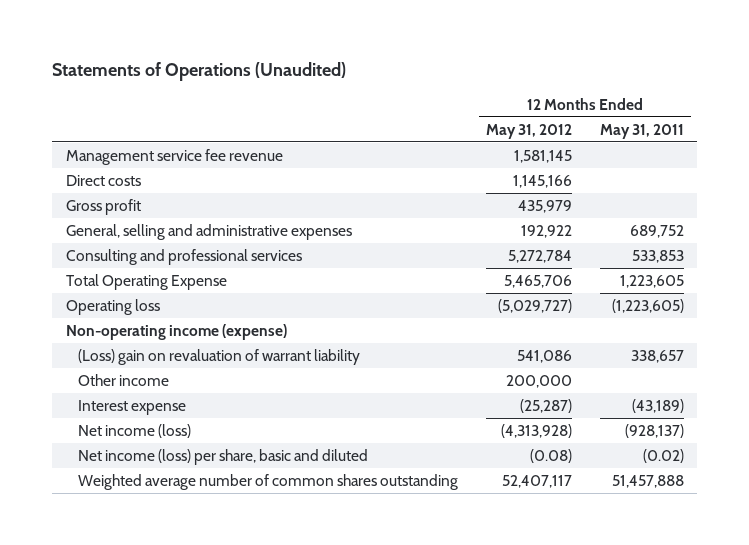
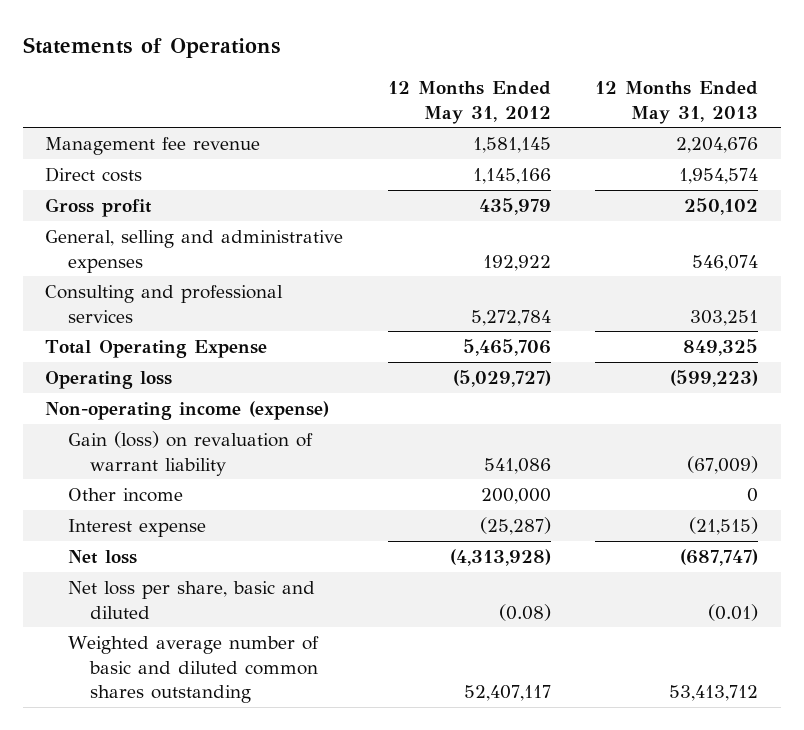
- Statements of Operations (Unaudited)
+ Statements of Operations
- | 12 Months Ended May 31, 2012 | 12 Months Ended May 31, 2011
+ | 12 Months Ended May 31, 2012 | 12 Months Ended May 31, 2013
- Management service fee revenue | 1,581,145 |
+ Management fee revenue | 1,581,145 | 2,204,676
- (Loss) gain on revaluation of warrant liability | 541,086 | 338,657
+ Gain (loss) on revaluation of warrant liability | 541,086 | (67,009)
- Net income (loss) | (4,313,928) | (928,137)
- Net income (loss) per share, basic and diluted | (0.08) | (0.02)
- Weighted average number of common shares outstanding | 52,407,117 | 51,457,888
+ Net loss | (4,313,928) | (687,747)
+ Net loss per share, basic and diluted | (0.08) | (0.01)
+ Weighted average number of basic and diluted common shares outstanding | 52,407,117 | 53,413,712

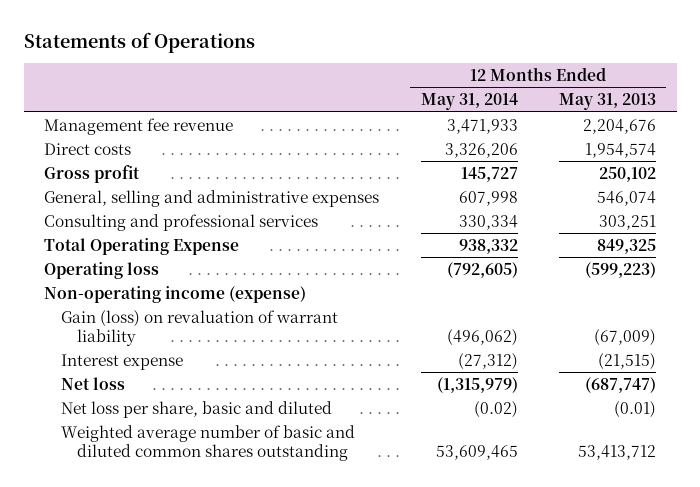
- | 12 Months Ended May 31, 2012 | 12 Months Ended May 31, 2013
+ | 12 Months Ended May 31, 2014 | 12 Months Ended May 31, 2013
- Other income | 200,000 | 0

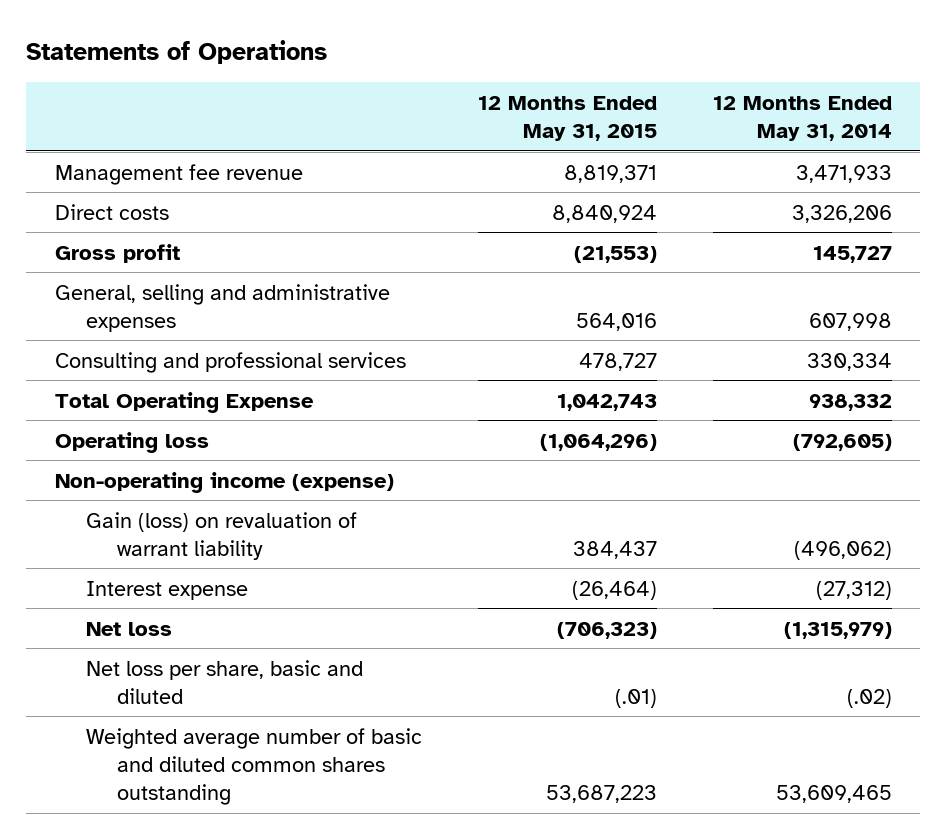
- | 12 Months Ended May 31, 2014 | 12 Months Ended May 31, 2013
+ | 12 Months Ended May 31, 2015 | 12 Months Ended May 31, 2014
- Net loss per share, basic and diluted | (0.02) | (0.01)
+ Net loss per share, basic and diluted | (.01) | (.02)

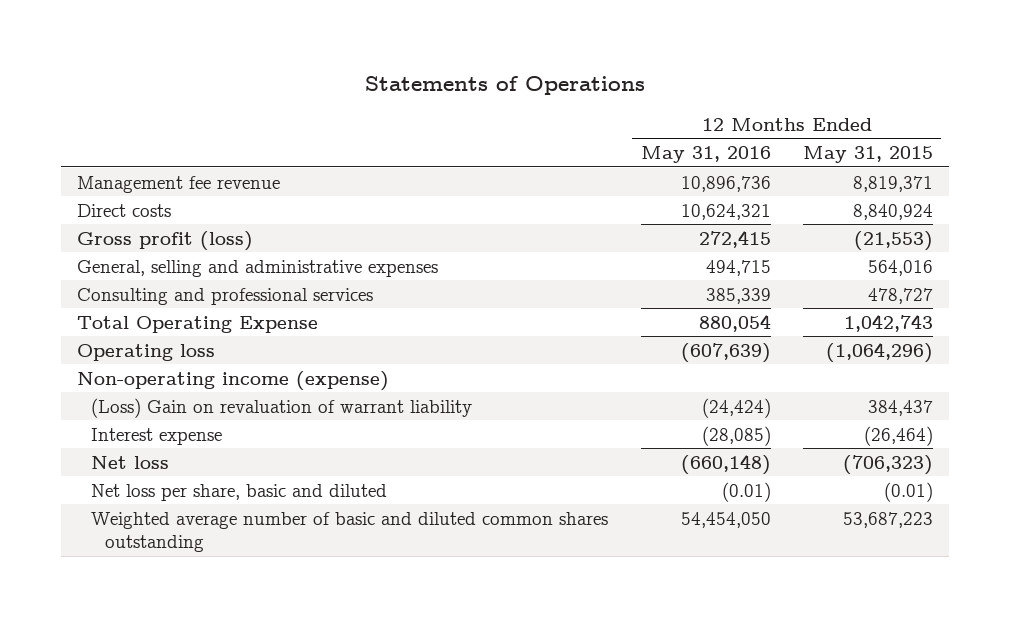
- | 12 Months Ended May 31, 2015 | 12 Months Ended May 31, 2014
+ | 12 Months Ended May 31, 2016 | 12 Months Ended May 31, 2015
- Gross profit | (21,553) | 145,727
+ Gross profit (loss) | 272,415 | (21,553)
- Gain (loss) on revaluation of warrant liability | 384,437 | (496,062)
+ (Loss) Gain on revaluation of warrant liability | (24,424) | 384,437
- Net loss per share, basic and diluted | (.01) | (.02)
+ Net loss per share, basic and diluted | (0.01) | (0.01)

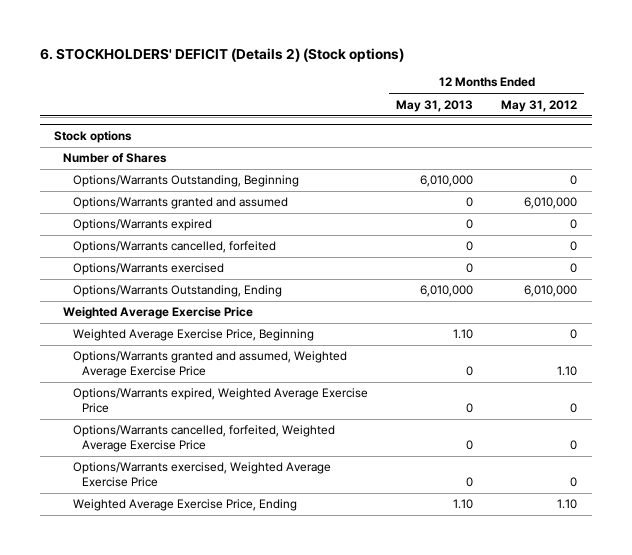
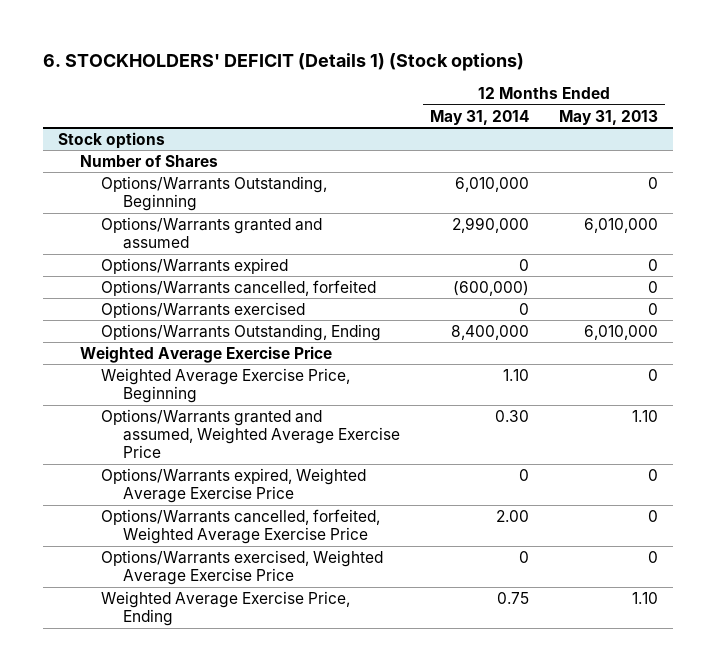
- 6. STOCKHOLDERS' DEFICIT (Details 2) (Stock options)
+ 6. STOCKHOLDERS' DEFICIT (Details 1) (Stock options)
- | 12 Months Ended May 31, 2013 | 12 Months Ended May 31, 2012
+ | 12 Months Ended May 31, 2014 | 12 Months Ended May 31, 2013
@ Stock options
- Options/Warrants Outstanding, Beginning | 6,010,000 | 0
- Options/Warrants granted and assumed | 0 | 6,010,000
+ Options/Warrants Outstanding, Beginning | 6,010,000 | 0
+ Options/Warrants granted and assumed | 2,990,000 | 6,010,000
- Weighted Average Exercise Price, Beginning | 1.10 | 0
- Options/Warrants granted and assumed, Weighted Average Exercise Price | 0 | 1.10
+ Weighted Average Exercise Price, Beginning | 1.10 | 0
+ Options/Warrants granted and assumed, Weighted Average Exercise Price | 0.30 | 1.10

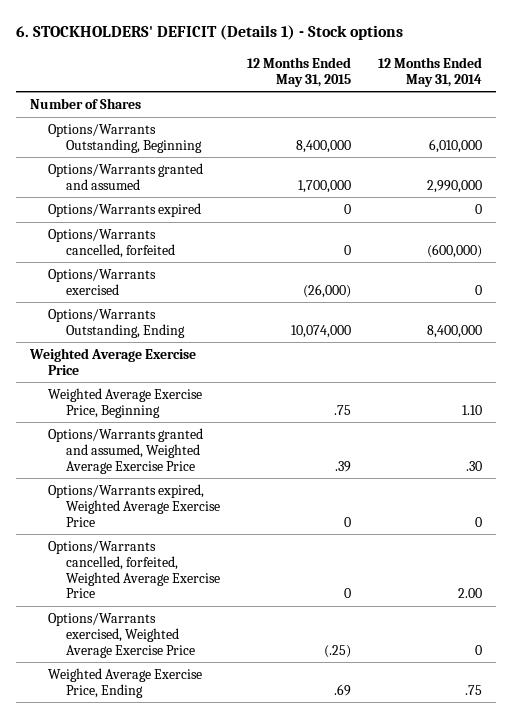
- 6. STOCKHOLDERS' DEFICIT (Details 1) (Stock options)
+ 6. STOCKHOLDERS' DEFICIT (Details 1) - Stock options
- | 12 Months Ended May 31, 2014 | 12 Months Ended May 31, 2013
+ | 12 Months Ended May 31, 2015 | 12 Months Ended May 31, 2014
- Stock options
- Options/Warrants granted and assumed, Weighted Average Exercise Price | 0.30 | 1.10
+ Options/Warrants granted and assumed, Weighted Average Exercise Price | .39 | .30
- Weighted Average Exercise Price, Ending | 0.75 | 1.10
+ Weighted Average Exercise Price, Ending | .69 | .75

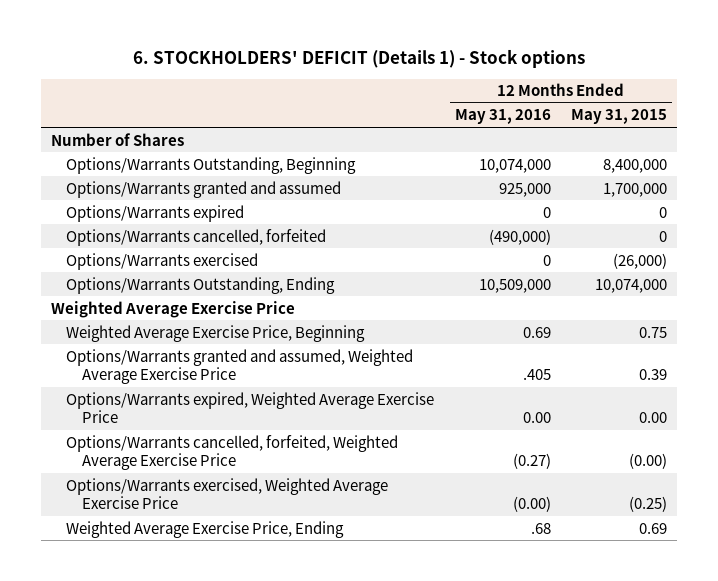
- | 12 Months Ended May 31, 2015 | 12 Months Ended May 31, 2014
+ | 12 Months Ended May 31, 2016 | 12 Months Ended May 31, 2015
- Weighted Average Exercise Price, Beginning | .75 | 1.10
- Options/Warrants granted and assumed, Weighted Average Exercise Price | .39 | .30
- Options/Warrants expired, Weighted Average Exercise Price | 0 | 0
- Options/Warrants cancelled, forfeited, Weighted Average Exercise Price | 0 | 2.00
- Options/Warrants exercised, Weighted Average Exercise Price | (.25) | 0
- Weighted Average Exercise Price, Ending | .69 | .75
+ Weighted Average Exercise Price, Beginning | 0.69 | 0.75
+ Options/Warrants granted and assumed, Weighted Average Exercise Price | .405 | 0.39
+ Options/Warrants expired, Weighted Average Exercise Price | 0.00 | 0.00
+ Options/Warrants cancelled, forfeited, Weighted Average Exercise Price | (0.27) | (0.00)
+ Options/Warrants exercised, Weighted Average Exercise Price | (0.00) | (0.25)
+ Weighted Average Exercise Price, Ending | .68 | 0.69

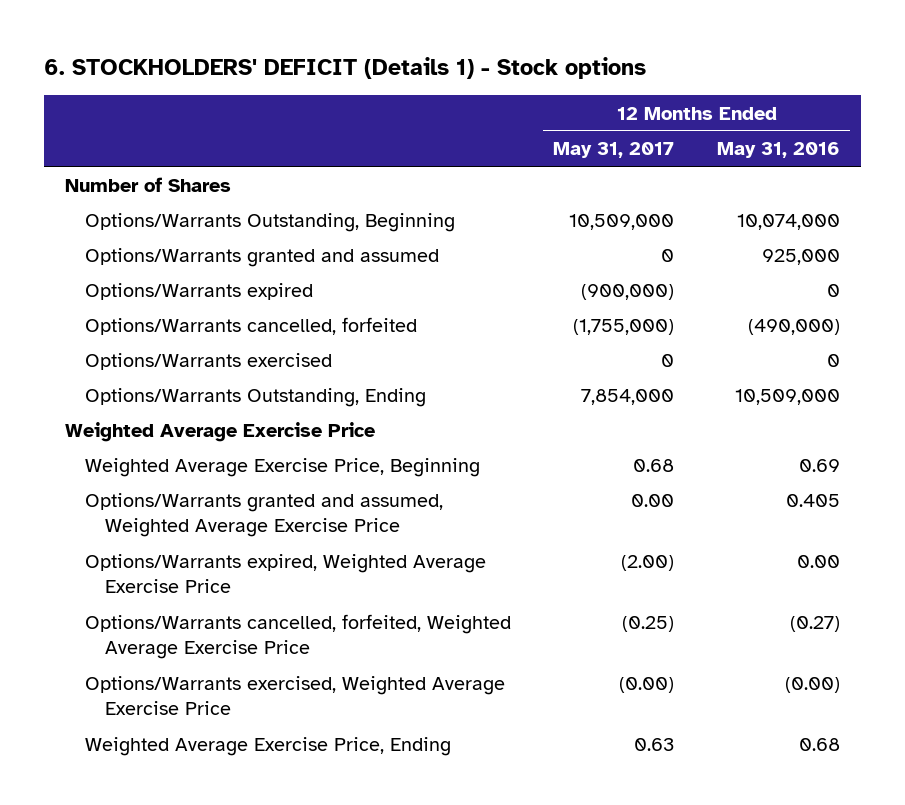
- | 12 Months Ended May 31, 2016 | 12 Months Ended May 31, 2015
+ | 12 Months Ended May 31, 2017 | 12 Months Ended May 31, 2016
- Options/Warrants granted and assumed, Weighted Average Exercise Price | .405 | 0.39
+ Options/Warrants granted and assumed, Weighted Average Exercise Price | 0.00 | 0.405
- Weighted Average Exercise Price, Ending | .68 | 0.69
+ Weighted Average Exercise Price, Ending | 0.63 | 0.68

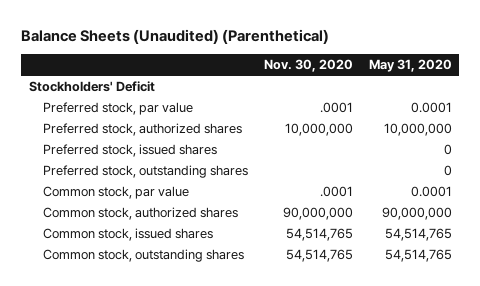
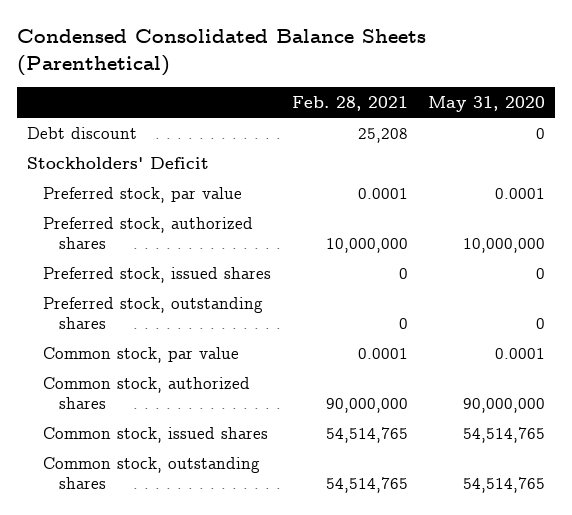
- Balance Sheets (Unaudited) (Parenthetical)
+ Condensed Consolidated Balance Sheets (Parenthetical)
- | Nov. 30, 2020 | May 31, 2020
+ | Feb. 28, 2021 | May 31, 2020
+ Debt discount | 25,208 | 0

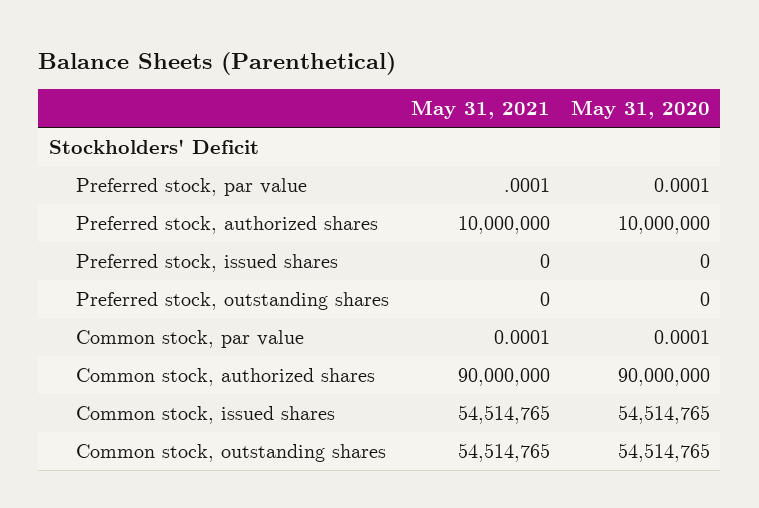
- Condensed Consolidated Balance Sheets (Parenthetical)
+ Balance Sheets (Parenthetical)
- | Feb. 28, 2021 | May 31, 2020
+ | May 31, 2021 | May 31, 2020
- Debt discount | 25,208 | 0

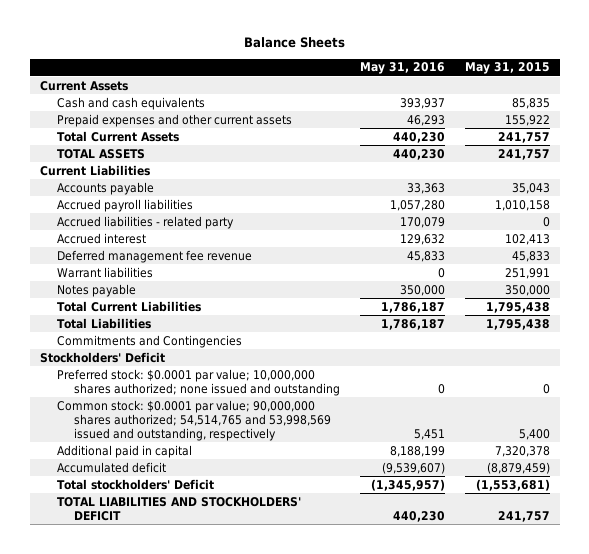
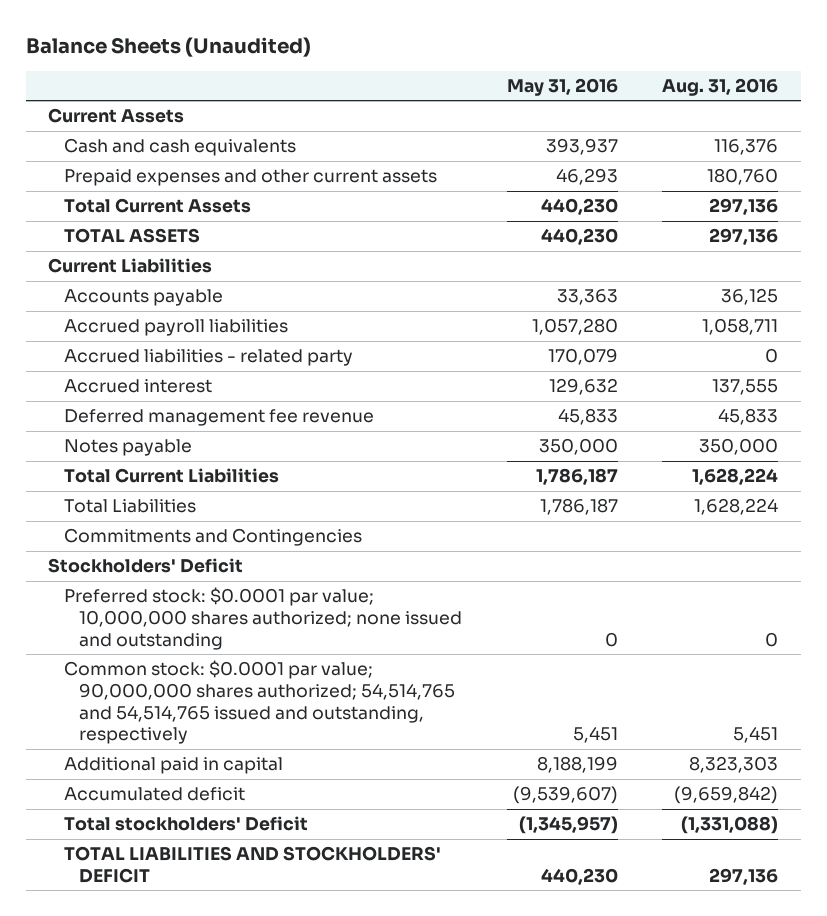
- Balance Sheets
+ Balance Sheets (Unaudited)
- | May 31, 2016 | May 31, 2015
+ | May 31, 2016 | Aug. 31, 2016
- Warrant liabilities | 0 | 251,991
- Common stock: $0.0001 par value; 90,000,000 shares authorized; 54,514,765 and 53,998,569 issued and outstanding, respectively | 5,451 | 5,400
+ Common stock: $0.0001 par value; 90,000,000 shares authorized; 54,514,765 and 54,514,765 issued and outstanding, respectively | 5,451 | 5,451

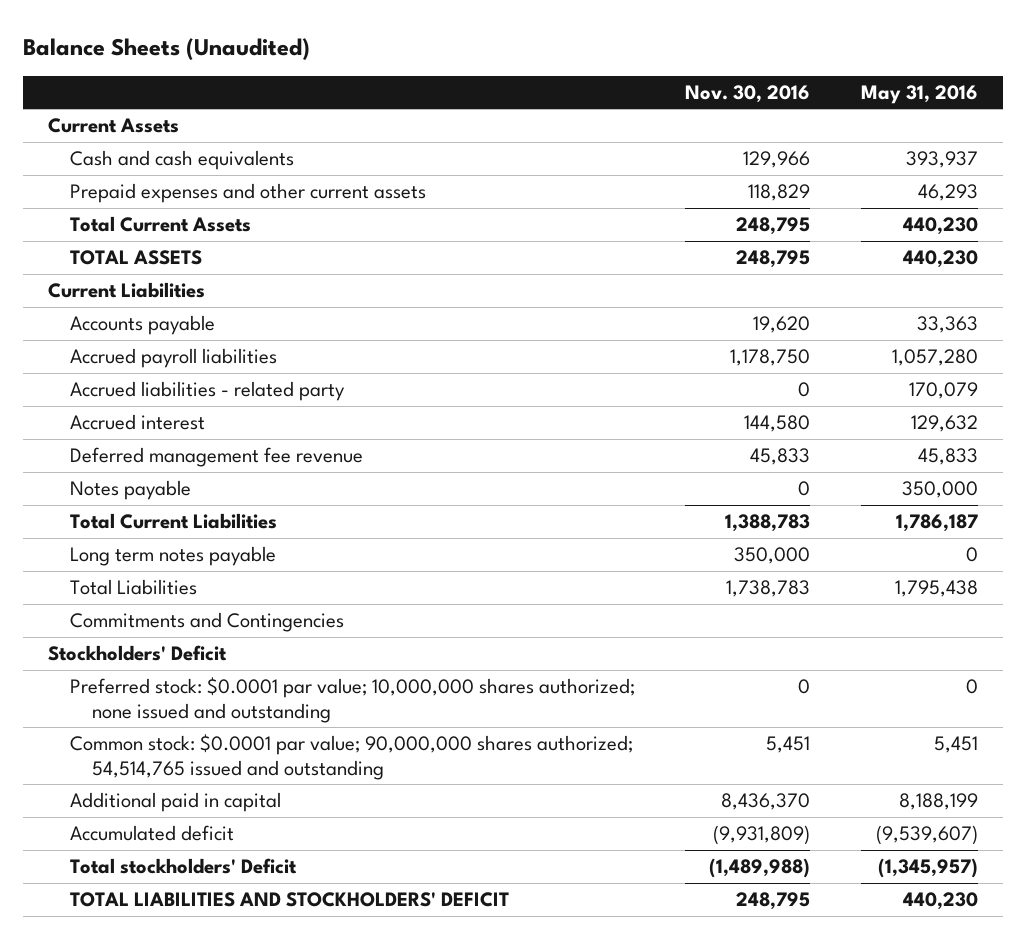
- | May 31, 2016 | Aug. 31, 2016
+ | Nov. 30, 2016 | May 31, 2016
- Total Liabilities | 1,786,187 | 1,628,224
+ Long term notes payable | 350,000 | 0
+ Total Liabilities | 1,738,783 | 1,795,438
- Common stock: $0.0001 par value; 90,000,000 shares authorized; 54,514,765 and 54,514,765 issued and outstanding, respectively | 5,451 | 5,451
+ Common stock: $0.0001 par value; 90,000,000 shares authorized; 54,514,765 issued and outstanding | 5,451 | 5,451

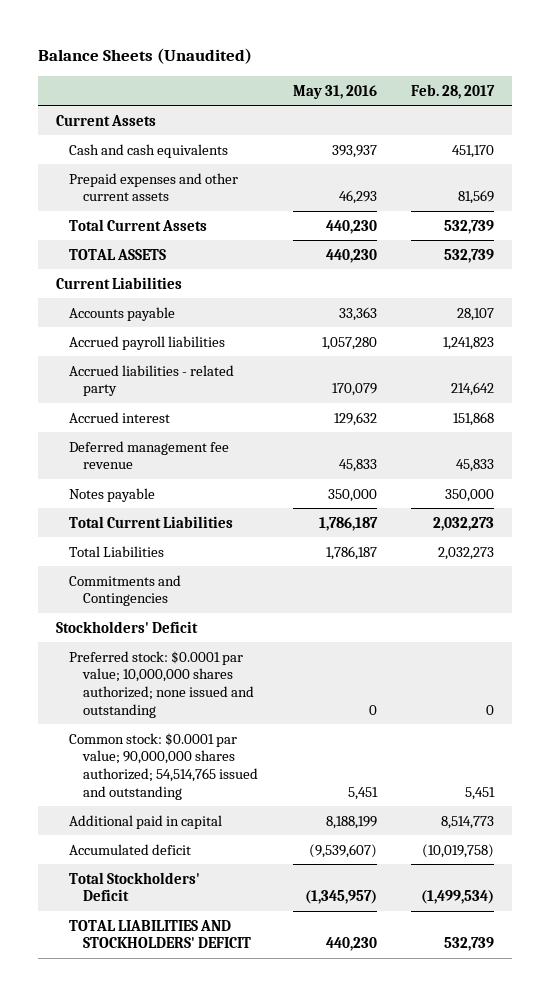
- | Nov. 30, 2016 | May 31, 2016
+ | May 31, 2016 | Feb. 28, 2017
- Long term notes payable | 350,000 | 0
- Total Liabilities | 1,738,783 | 1,795,438
+ Total Liabilities | 1,786,187 | 2,032,273
- Total stockholders' Deficit | (1,489,988) | (1,345,957)
+ Total Stockholders' Deficit | (1,345,957) | (1,499,534)

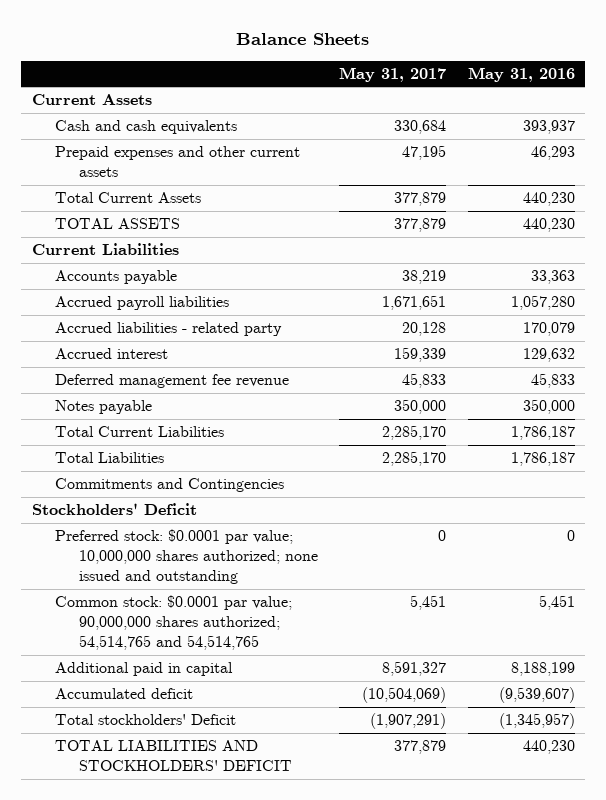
- Balance Sheets (Unaudited)
+ Balance Sheets
- | May 31, 2016 | Feb. 28, 2017
+ | May 31, 2017 | May 31, 2016
- Common stock: $0.0001 par value; 90,000,000 shares authorized; 54,514,765 issued and outstanding | 5,451 | 5,451
+ Common stock: $0.0001 par value; 90,000,000 shares authorized; 54,514,765 and 54,514,765 | 5,451 | 5,451
- Total Stockholders' Deficit | (1,345,957) | (1,499,534)
+ Total stockholders' Deficit | (1,907,291) | (1,345,957)

